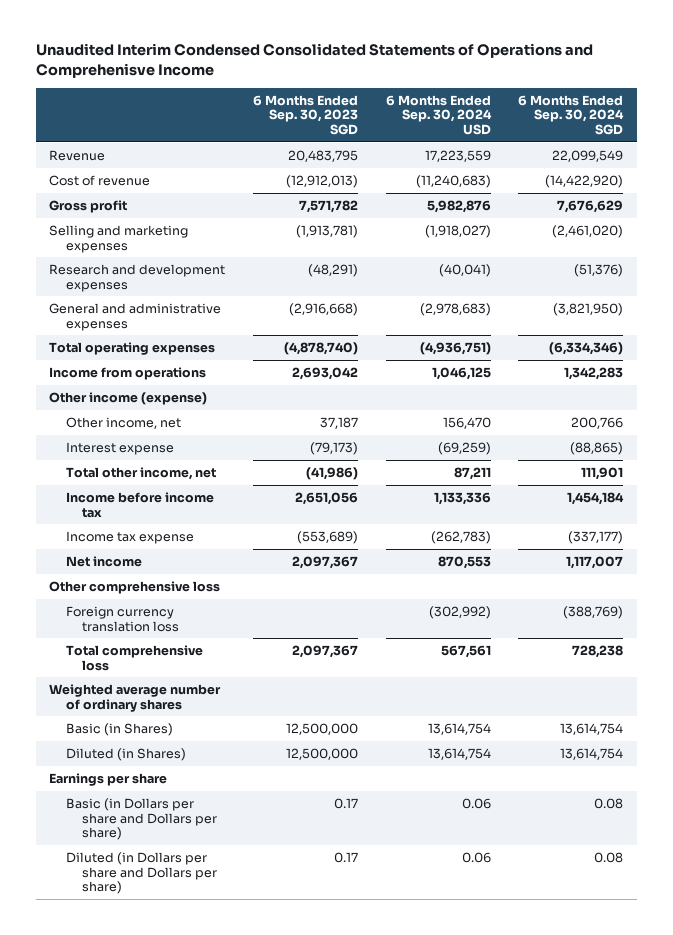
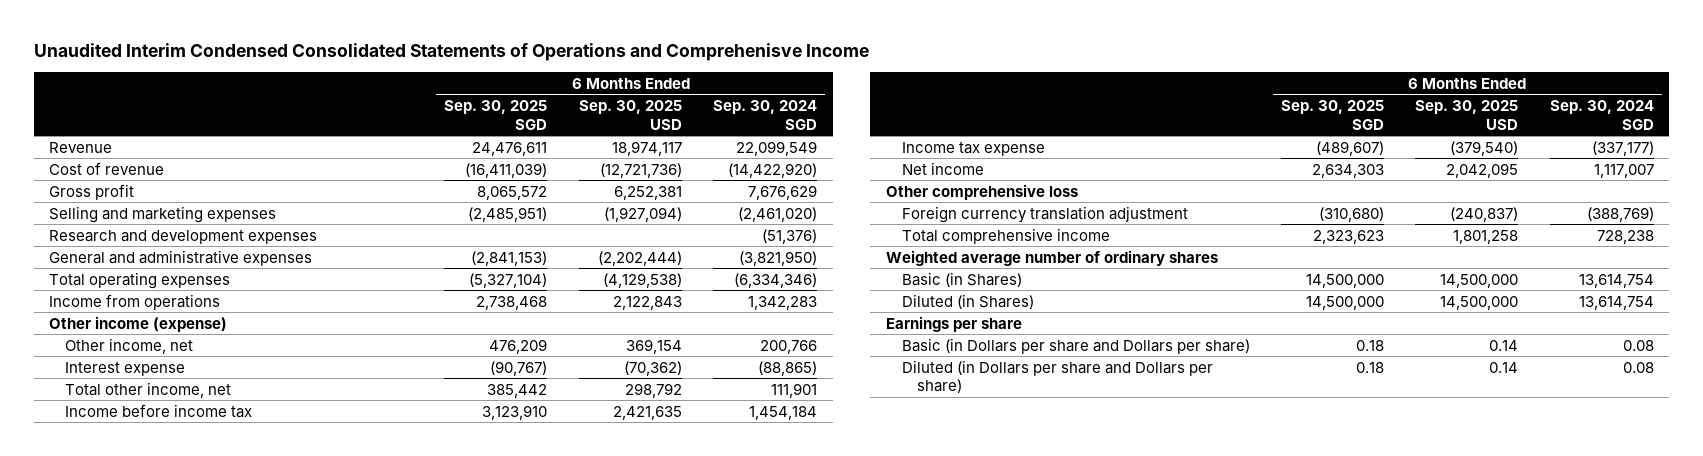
- | 6 Months Ended Sep. 30, 2023 SGD | 6 Months Ended Sep. 30, 2024 USD | 6 Months Ended Sep. 30, 2024 SGD
+ | 6 Months Ended Sep. 30, 2025 SGD | 6 Months Ended Sep. 30, 2025 USD | 6 Months Ended Sep. 30, 2024 SGD
- Foreign currency translation loss | | (302,992) | (388,769)
- Total comprehensive loss | 2,097,367 | 567,561 | 728,238
+ Foreign currency translation adjustment | (310,680) | (240,837) | (388,769)
+ Total comprehensive income | 2,323,623 | 1,801,258 | 728,238

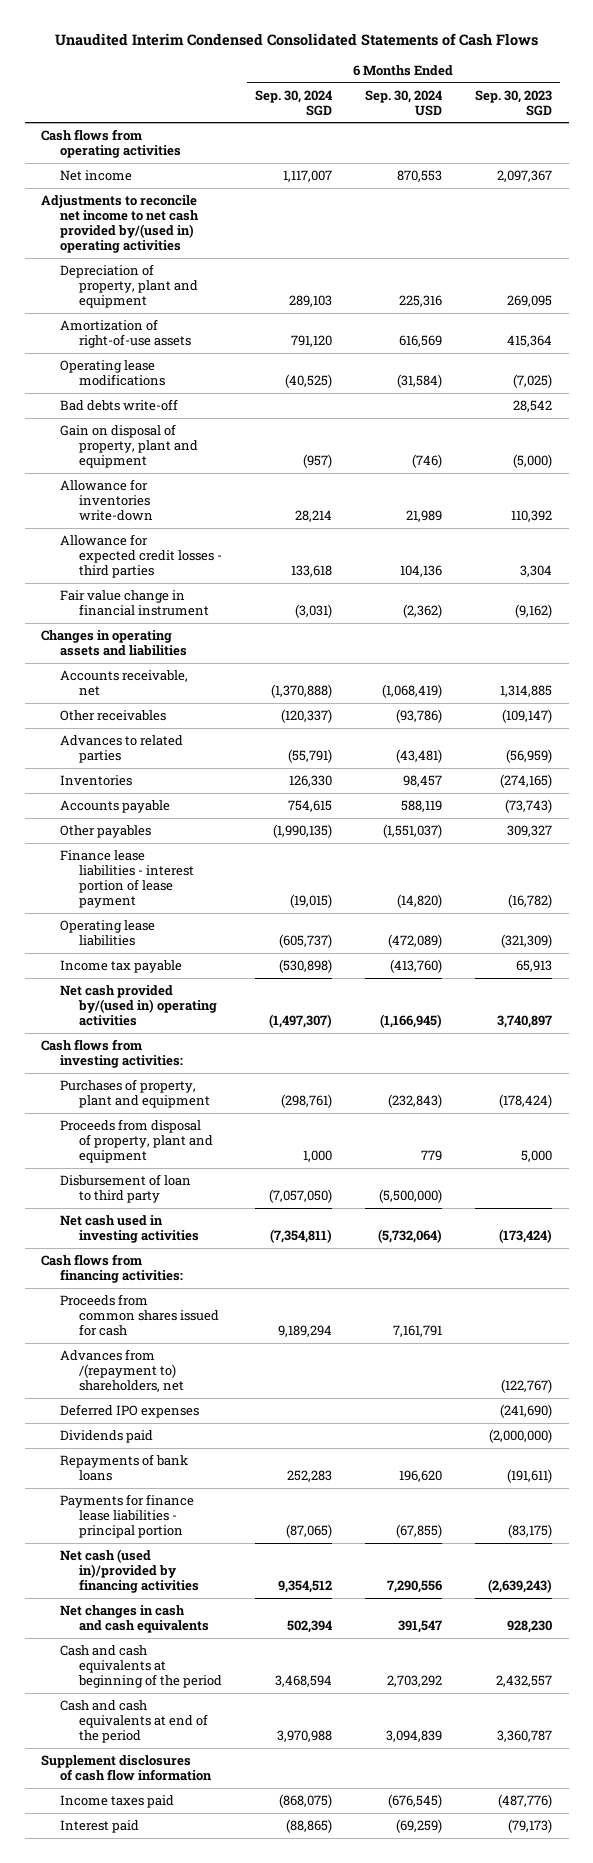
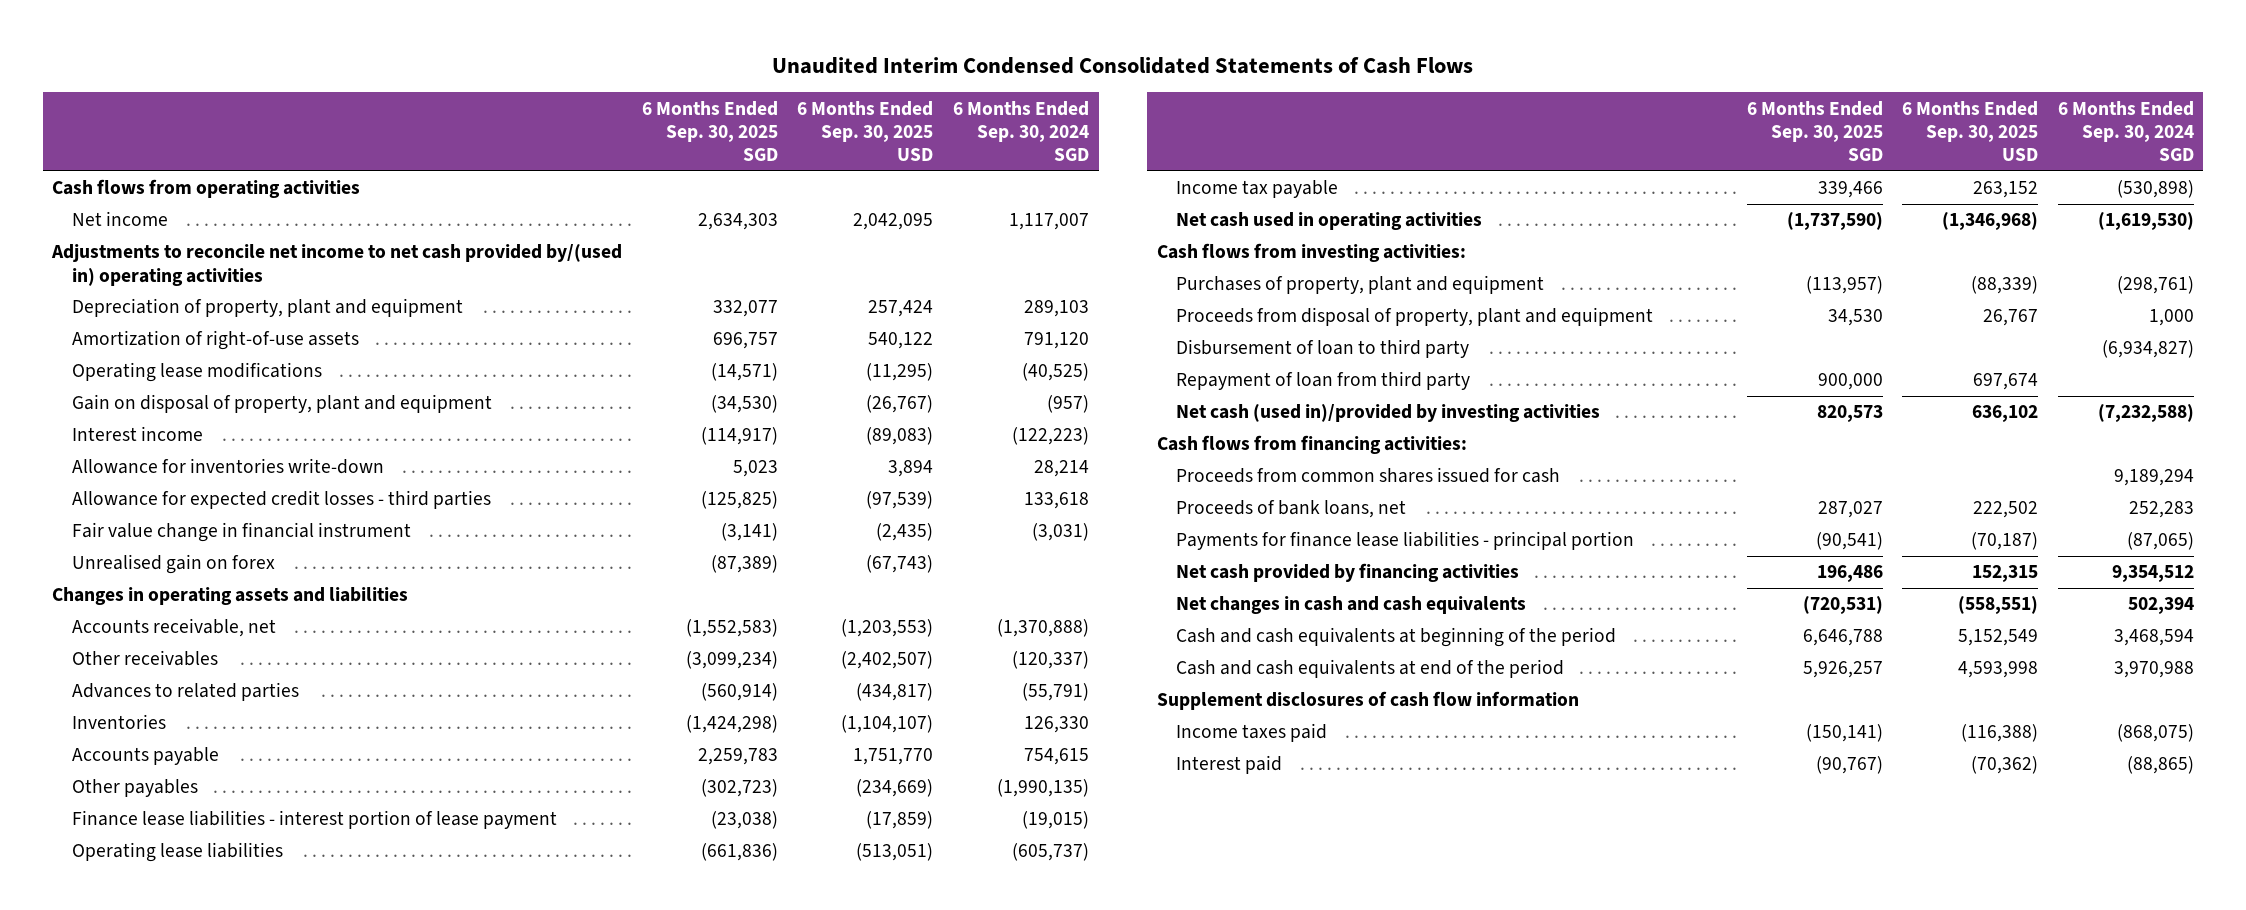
- | 6 Months Ended Sep. 30, 2024 SGD | 6 Months Ended Sep. 30, 2024 USD | 6 Months Ended Sep. 30, 2023 SGD
+ | 6 Months Ended Sep. 30, 2025 SGD | 6 Months Ended Sep. 30, 2025 USD | 6 Months Ended Sep. 30, 2024 SGD
- Bad debts write-off | | | 28,542
+ Interest income | (114,917) | (89,083) | (122,223)
+ Unrealised gain on forex | (87,389) | (67,743) |
- Net cash provided by/(used in) operating activities | (1,497,307) | (1,166,945) | 3,740,897
+ Net cash used in operating activities | (1,737,590) | (1,346,968) | (1,619,530)
- Disbursement of loan to third party | (7,057,050) | (5,500,000) |
- Net cash used in investing activities | (7,354,811) | (5,732,064) | (173,424)
+ Disbursement of loan to third party | | | (6,934,827)
+ Repayment of loan from third party | 900,000 | 697,674 |
+ Net cash (used in)/provided by investing activities | 820,573 | 636,102 | (7,232,588)
- Advances from /(repayment to) shareholders, net | | | (122,767)
- Deferred IPO expenses | | | (241,690)
- Dividends paid | | | (2,000,000)
- Repayments of bank loans | 252,283 | 196,620 | (191,611)
+ Proceeds of bank loans, net | 287,027 | 222,502 | 252,283
- Net cash (used in)/provided by financing activities | 9,354,512 | 7,290,556 | (2,639,243)
+ Net cash provided by financing activities | 196,486 | 152,315 | 9,354,512

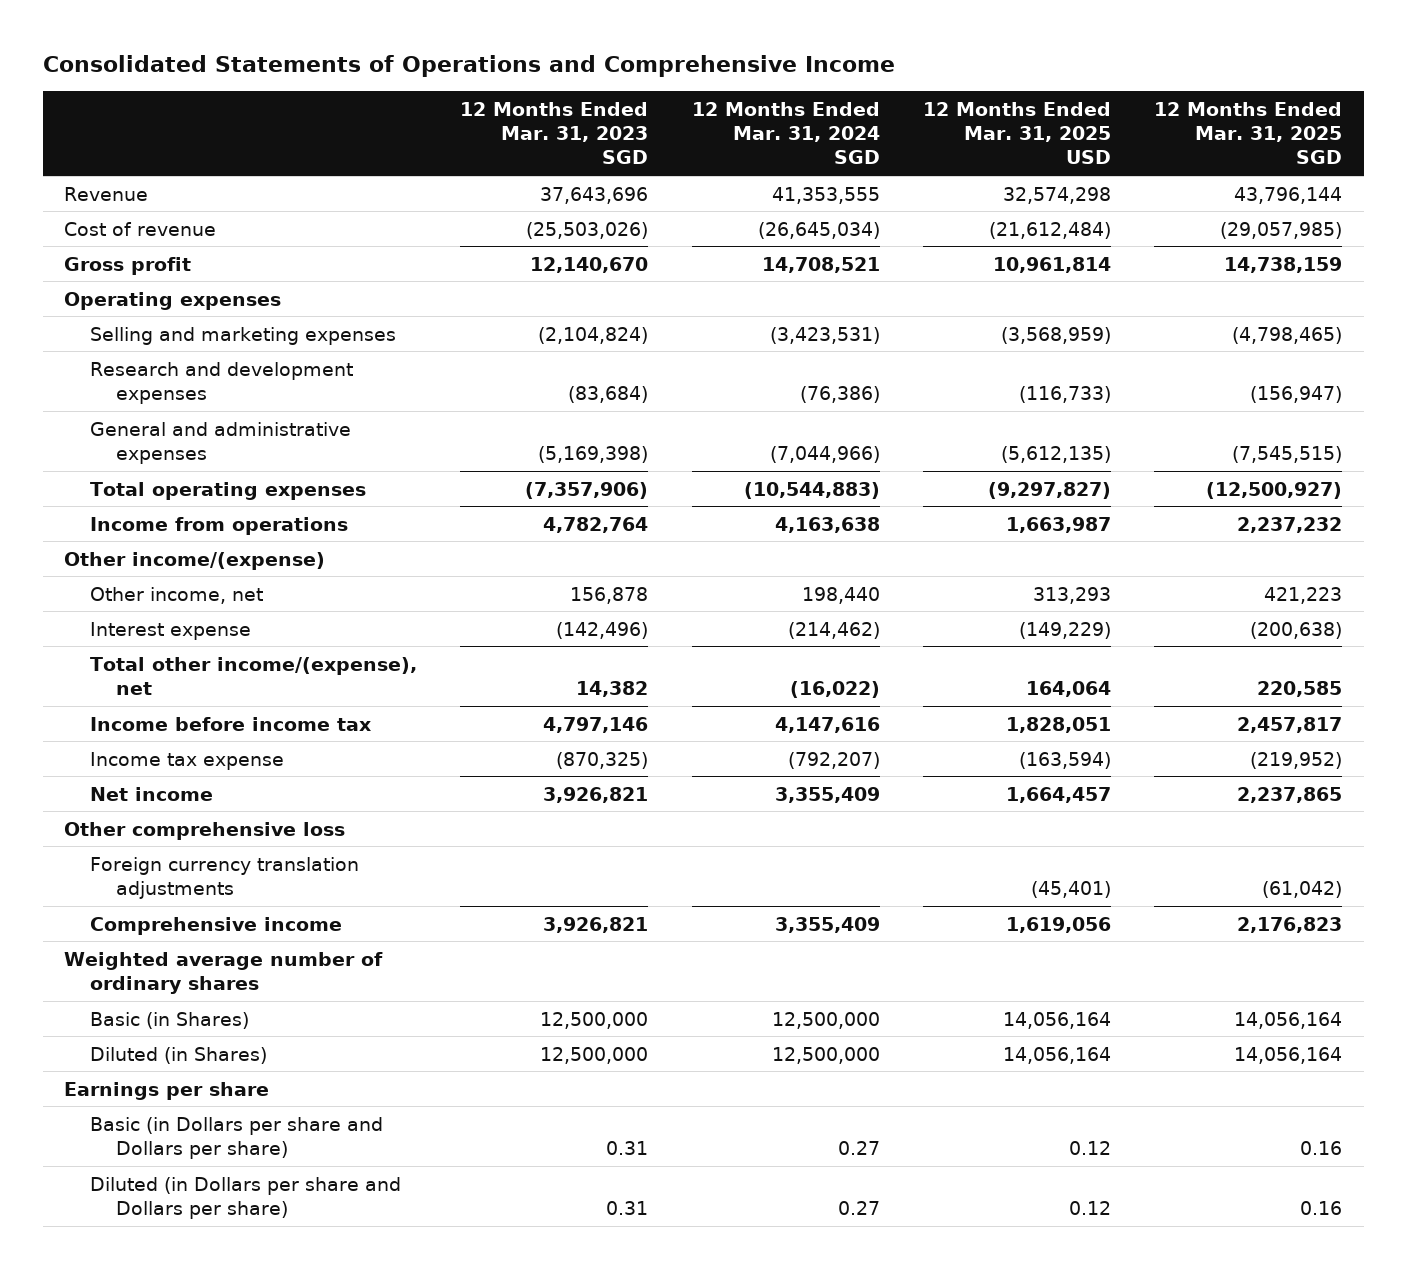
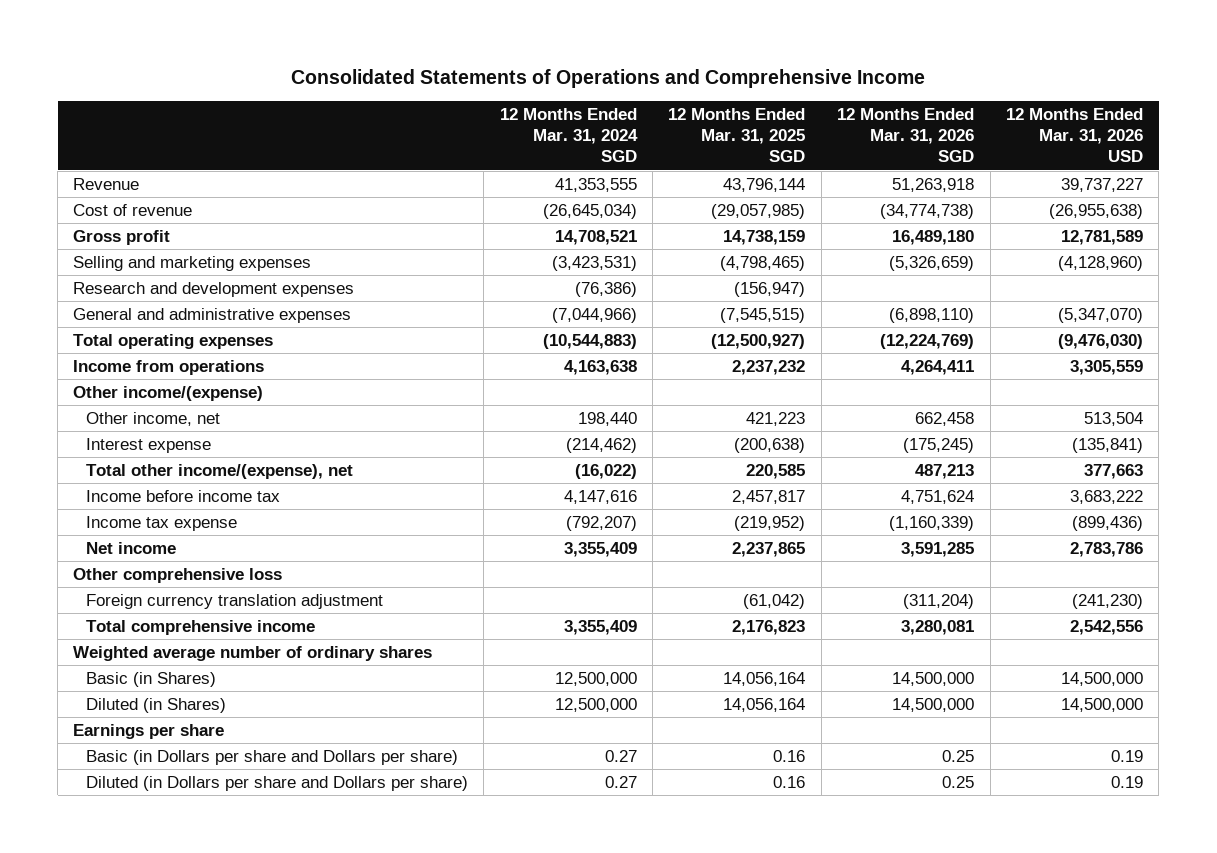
- | 12 Months Ended Mar. 31, 2023 SGD | 12 Months Ended Mar. 31, 2024 SGD | 12 Months Ended Mar. 31, 2025 USD | 12 Months Ended Mar. 31, 2025 SGD
+ | 12 Months Ended Mar. 31, 2024 SGD | 12 Months Ended Mar. 31, 2025 SGD | 12 Months Ended Mar. 31, 2026 SGD | 12 Months Ended Mar. 31, 2026 USD
- Operating expenses
- Foreign currency translation adjustments | | | (45,401) | (61,042)
- Comprehensive income | 3,926,821 | 3,355,409 | 1,619,056 | 2,176,823
+ Foreign currency translation adjustment | | (61,042) | (311,204) | (241,230)
+ Total comprehensive income | 3,355,409 | 2,176,823 | 3,280,081 | 2,542,556

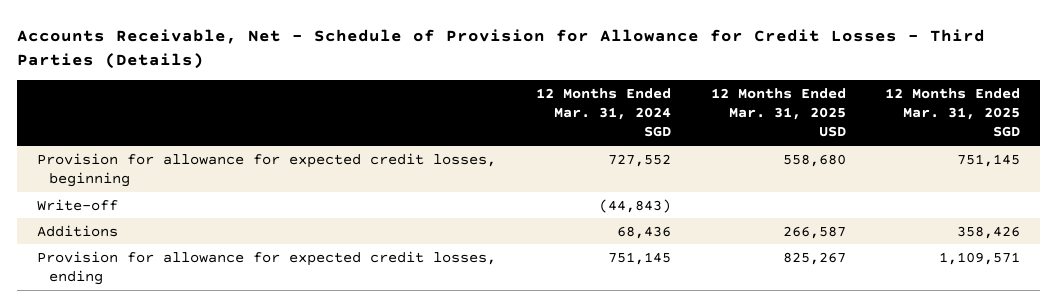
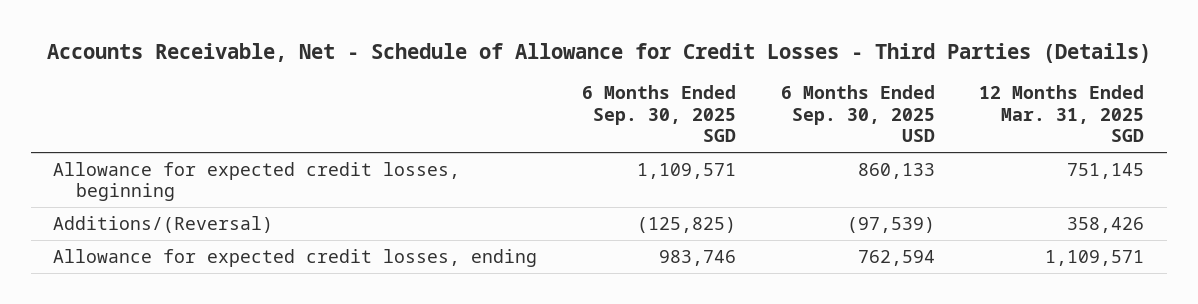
- Accounts Receivable, Net - Schedule of Provision for Allowance for Credit Losses - Third Parties (Details)
+ Accounts Receivable, Net - Schedule of Allowance for Credit Losses - Third Parties (Details)
- | 12 Months Ended Mar. 31, 2024 SGD | 12 Months Ended Mar. 31, 2025 USD | 12 Months Ended Mar. 31, 2025 SGD
+ | 6 Months Ended Sep. 30, 2025 SGD | 6 Months Ended Sep. 30, 2025 USD | 12 Months Ended Mar. 31, 2025 SGD
- Provision for allowance for expected credit losses, beginning | 727,552 | 558,680 | 751,145
- Write-off | (44,843) | |
- Additions | 68,436 | 266,587 | 358,426
- Provision for allowance for expected credit losses, ending | 751,145 | 825,267 | 1,109,571
+ Allowance for expected credit losses, beginning | 1,109,571 | 860,133 | 751,145
+ Additions/(Reversal) | (125,825) | (97,539) | 358,426
+ Allowance for expected credit losses, ending | 983,746 | 762,594 | 1,109,571

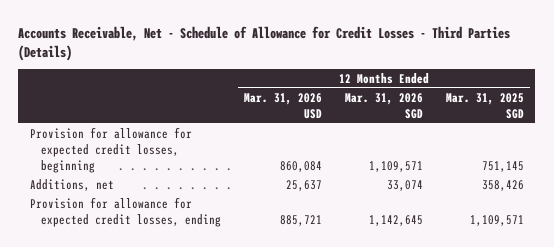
- | 6 Months Ended Sep. 30, 2025 SGD | 6 Months Ended Sep. 30, 2025 USD | 12 Months Ended Mar. 31, 2025 SGD
+ | 12 Months Ended Mar. 31, 2026 USD | 12 Months Ended Mar. 31, 2026 SGD | 12 Months Ended Mar. 31, 2025 SGD
- Allowance for expected credit losses, beginning | 1,109,571 | 860,133 | 751,145
- Additions/(Reversal) | (125,825) | (97,539) | 358,426
- Allowance for expected credit losses, ending | 983,746 | 762,594 | 1,109,571
+ Provision for allowance for expected credit losses, beginning | 860,084 | 1,109,571 | 751,145
+ Additions, net | 25,637 | 33,074 | 358,426
+ Provision for allowance for expected credit losses, ending | 885,721 | 1,142,645 | 1,109,571

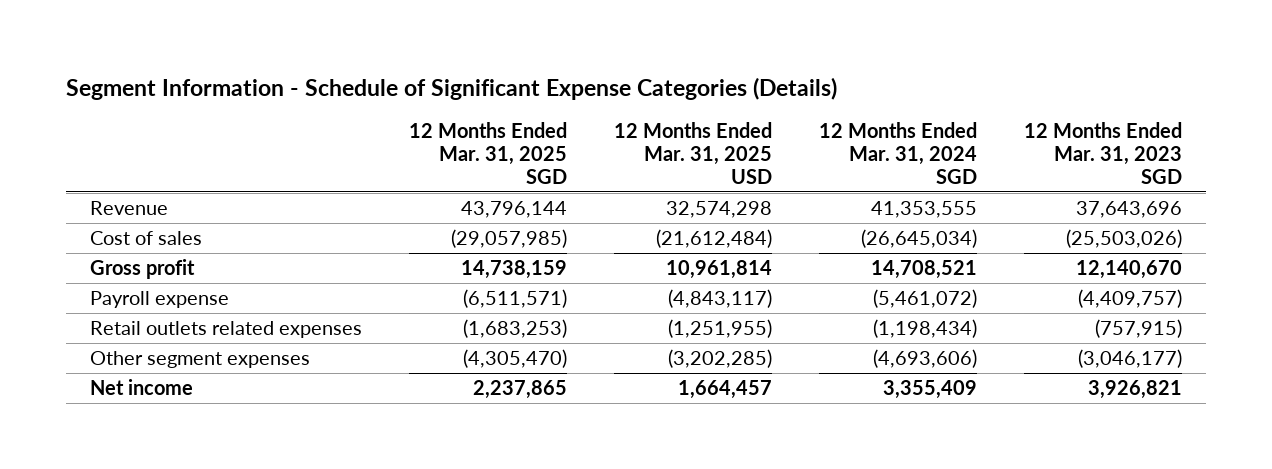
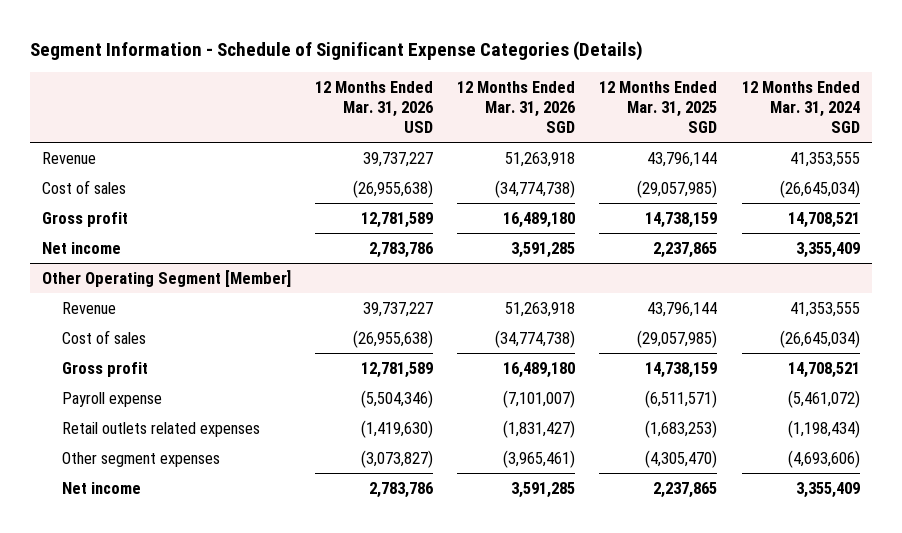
- | 12 Months Ended Mar. 31, 2025 SGD | 12 Months Ended Mar. 31, 2025 USD | 12 Months Ended Mar. 31, 2024 SGD | 12 Months Ended Mar. 31, 2023 SGD
+ | 12 Months Ended Mar. 31, 2026 USD | 12 Months Ended Mar. 31, 2026 SGD | 12 Months Ended Mar. 31, 2025 SGD | 12 Months Ended Mar. 31, 2024 SGD
+ Net income | 2,783,786 | 3,591,285 | 2,237,865 | 3,355,409
+ Other Operating Segment [Member]
+ Revenue | 39,737,227 | 51,263,918 | 43,796,144 | 41,353,555
+ Cost of sales | (26,955,638) | (34,774,738) | (29,057,985) | (26,645,034)
+ Gross profit | 12,781,589 | 16,489,180 | 14,738,159 | 14,708,521

